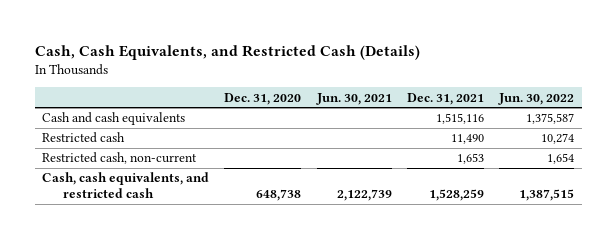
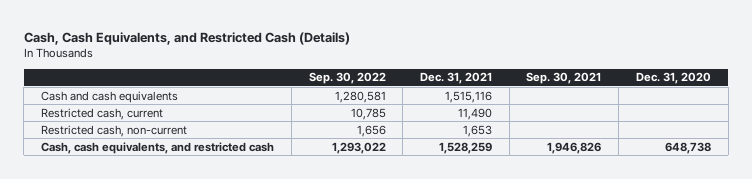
- | Dec. 31, 2020 | Jun. 30, 2021 | Dec. 31, 2021 | Jun. 30, 2022
+ | Sep. 30, 2022 | Dec. 31, 2021 | Sep. 30, 2021 | Dec. 31, 2020
- Restricted cash | | | 11,490 | 10,274
+ Restricted cash, current | 10,785 | 11,490 | |

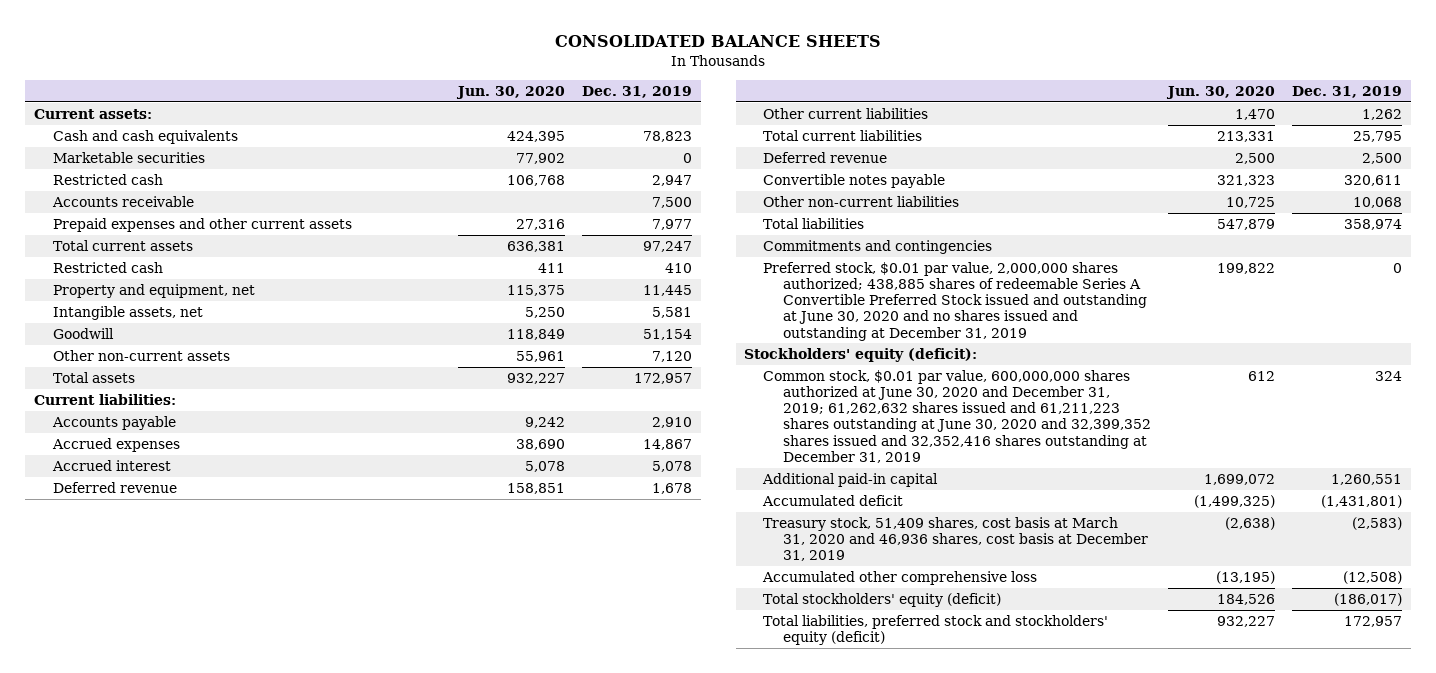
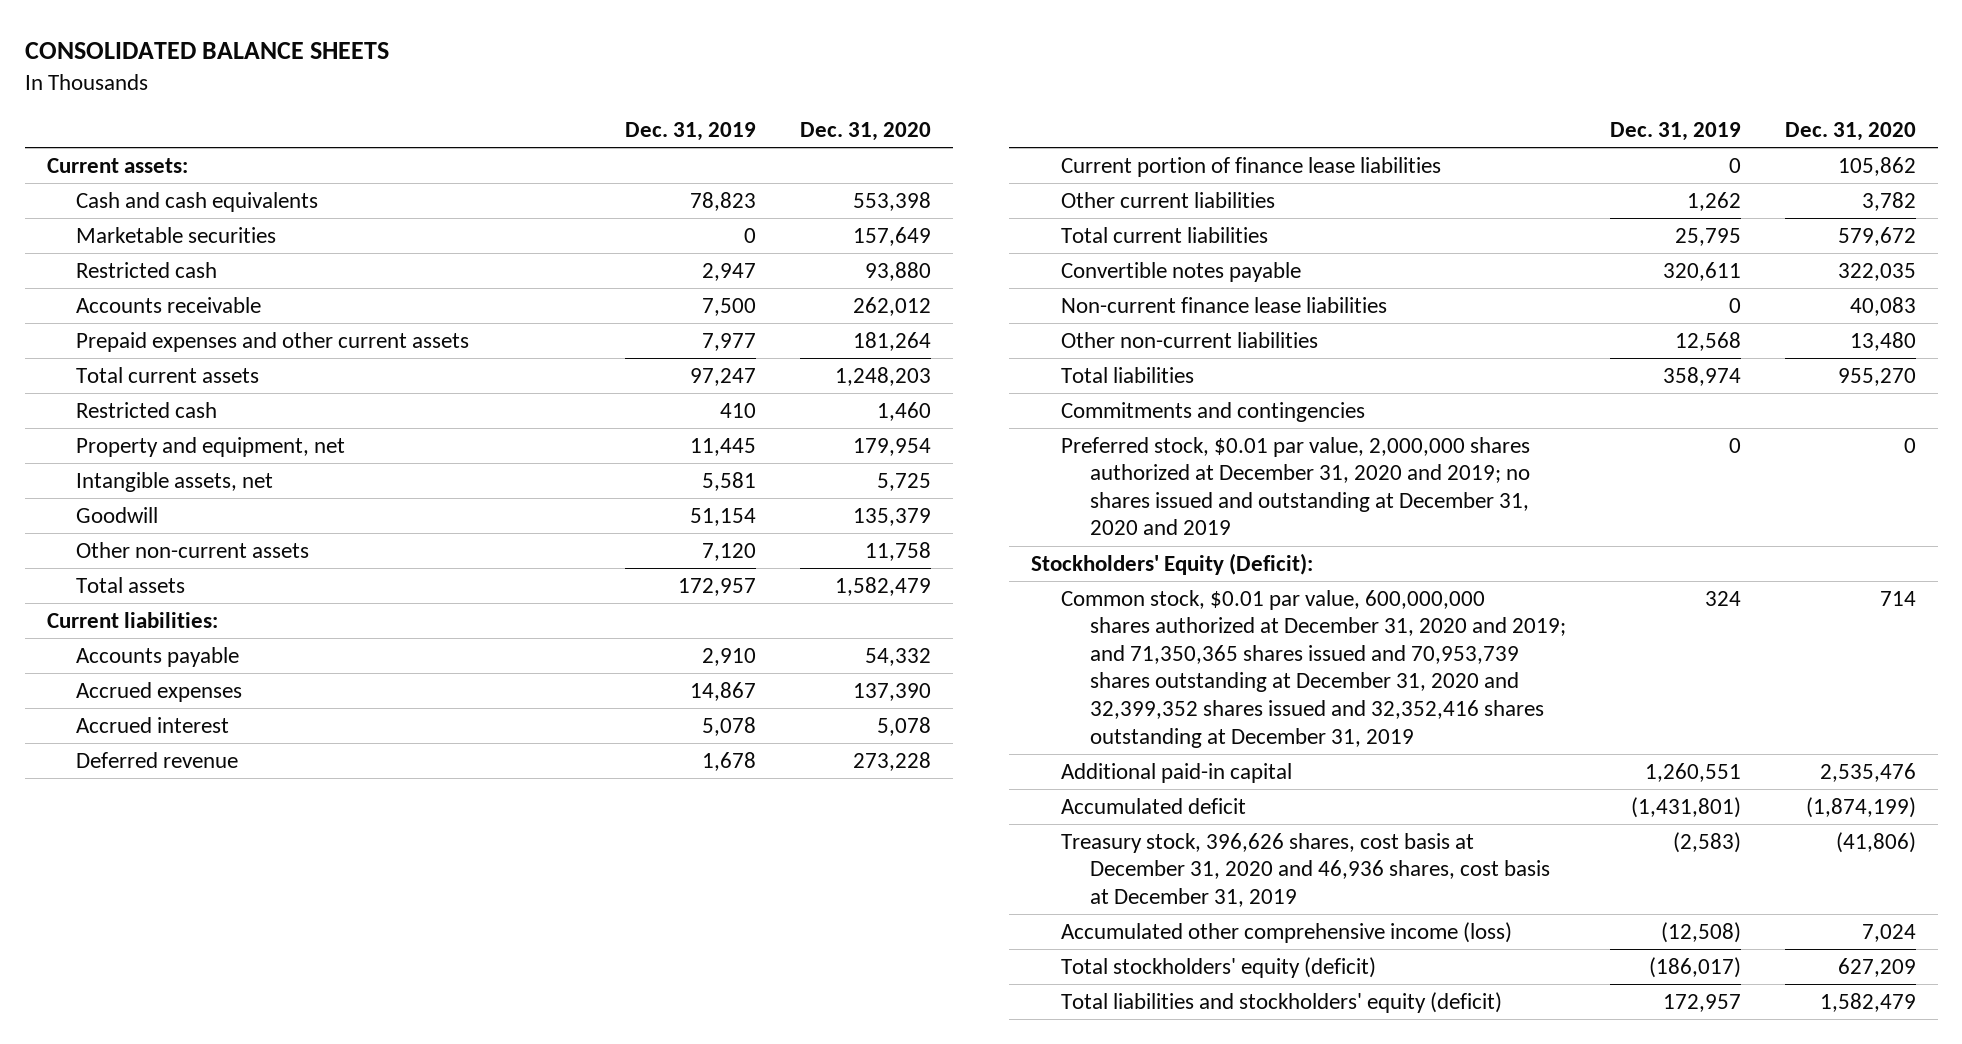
- | Jun. 30, 2020 | Dec. 31, 2019
+ | Dec. 31, 2019 | Dec. 31, 2020
+ Current portion of finance lease liabilities | 0 | 105,862
- Deferred revenue | 2,500 | 2,500
- Other non-current liabilities | 10,725 | 10,068
+ Non-current finance lease liabilities | 0 | 40,083
+ Other non-current liabilities | 12,568 | 13,480
- Preferred stock, $0.01 par value, 2,000,000 shares authorized; 438,885 shares of redeemable Series A Convertible Preferred Stock issued and outstanding at June 30, 2020 and no shares issued and outstanding at December 31, 2019 | 199,822 | 0
- Stockholders' equity (deficit):
- Common stock, $0.01 par value, 600,000,000 shares authorized at June 30, 2020 and December 31, 2019; 61,262,632 shares issued and 61,211,223 shares outstanding at June 30, 2020 and 32,399,352 shares issued and 32,352,416 shares outstanding at December 31, 2019 | 612 | 324
+ Preferred stock, $0.01 par value, 2,000,000 shares authorized at December 31, 2020 and 2019; no shares issued and outstanding at December 31, 2020 and 2019 | 0 | 0
+ Stockholders' Equity (Deficit):
+ Common stock, $0.01 par value, 600,000,000 shares authorized at December 31, 2020 and 2019; and 71,350,365 shares issued and 70,953,739 shares outstanding at December 31, 2020 and 32,399,352 shares issued and 32,352,416 shares outstanding at December 31, 2019 | 324 | 714
- Treasury stock, 51,409 shares, cost basis at March 31, 2020 and 46,936 shares, cost basis at December 31, 2019 | (2,638) | (2,583)
- Accumulated other comprehensive loss | (13,195) | (12,508)
+ Treasury stock, 396,626 shares, cost basis at December 31, 2020 and 46,936 shares, cost basis at December 31, 2019 | (2,583) | (41,806)
+ Accumulated other comprehensive income (loss) | (12,508) | 7,024
- Total liabilities, preferred stock and stockholders' equity (deficit) | 932,227 | 172,957
+ Total liabilities and stockholders' equity (deficit) | 172,957 | 1,582,479

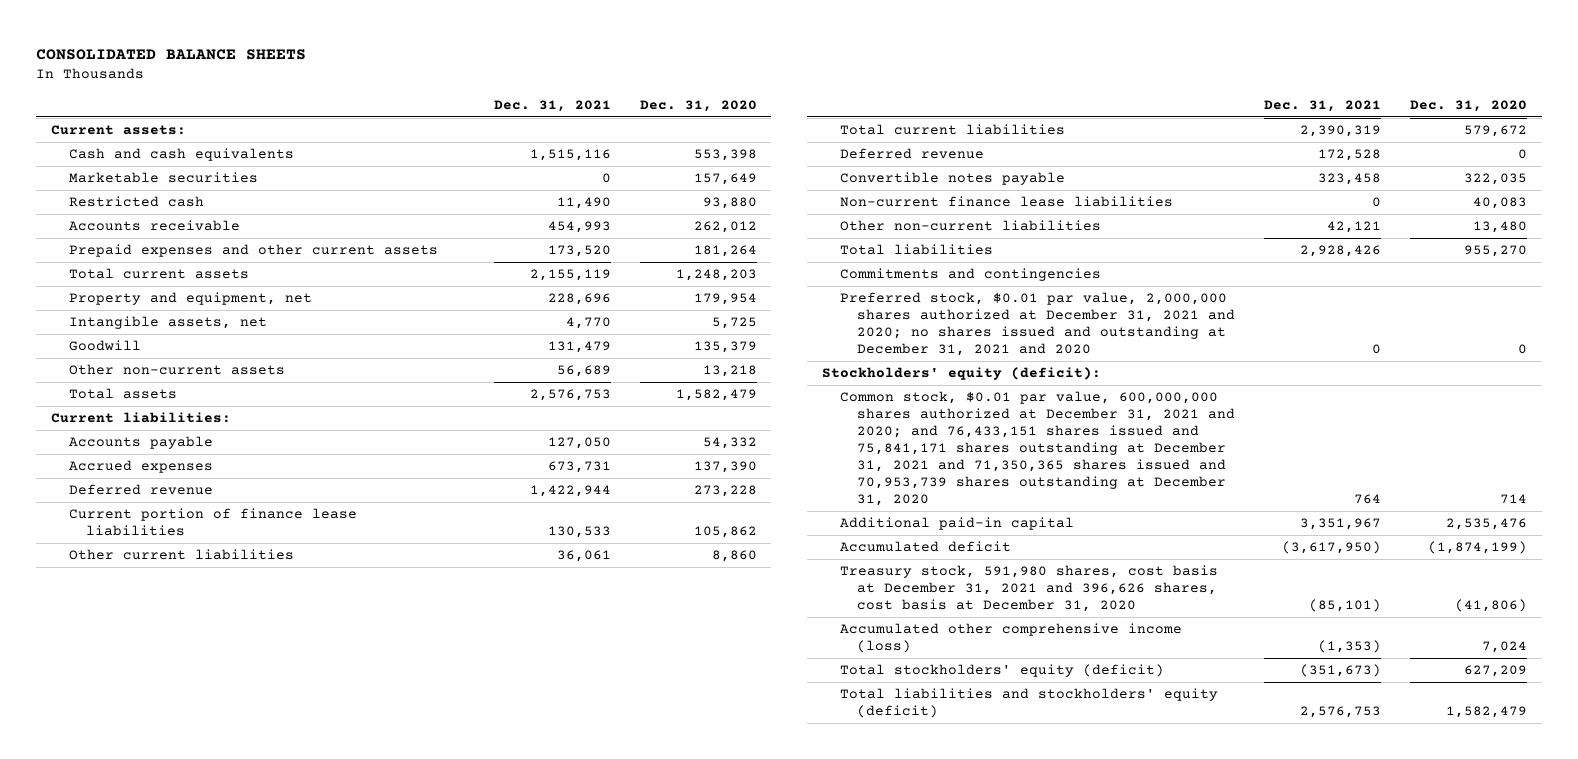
- | Dec. 31, 2019 | Dec. 31, 2020
+ | Dec. 31, 2021 | Dec. 31, 2020
- Restricted cash | 410 | 1,460
- Other non-current assets | 7,120 | 11,758
+ Other non-current assets | 56,689 | 13,218
- Accrued interest | 5,078 | 5,078
- Other current liabilities | 1,262 | 3,782
+ Other current liabilities | 36,061 | 8,860
+ Deferred revenue | 172,528 | 0
- Preferred stock, $0.01 par value, 2,000,000 shares authorized at December 31, 2020 and 2019; no shares issued and outstanding at December 31, 2020 and 2019 | 0 | 0
- Stockholders' Equity (Deficit):
- Common stock, $0.01 par value, 600,000,000 shares authorized at December 31, 2020 and 2019; and 71,350,365 shares issued and 70,953,739 shares outstanding at December 31, 2020 and 32,399,352 shares issued and 32,352,416 shares outstanding at December 31, 2019 | 324 | 714
+ Preferred stock, $0.01 par value, 2,000,000 shares authorized at December 31, 2021 and 2020; no shares issued and outstanding at December 31, 2021 and 2020 | 0 | 0
+ Stockholders' equity (deficit):
+ Common stock, $0.01 par value, 600,000,000 shares authorized at December 31, 2021 and 2020; and 76,433,151 shares issued and 75,841,171 shares outstanding at December 31, 2021 and 71,350,365 shares issued and 70,953,739 shares outstanding at December 31, 2020 | 764 | 714
- Treasury stock, 396,626 shares, cost basis at December 31, 2020 and 46,936 shares, cost basis at December 31, 2019 | (2,583) | (41,806)
+ Treasury stock, 591,980 shares, cost basis at December 31, 2021 and 396,626 shares, cost basis at December 31, 2020 | (85,101) | (41,806)

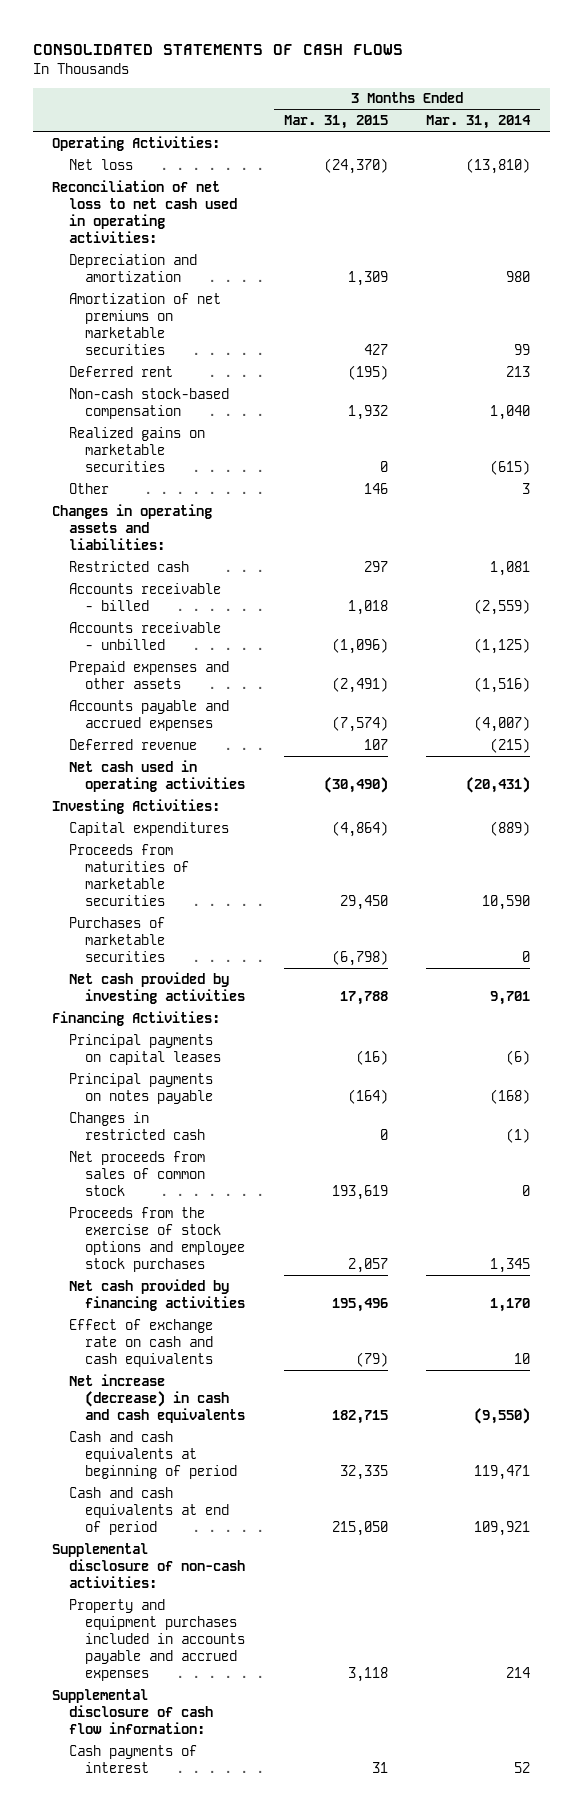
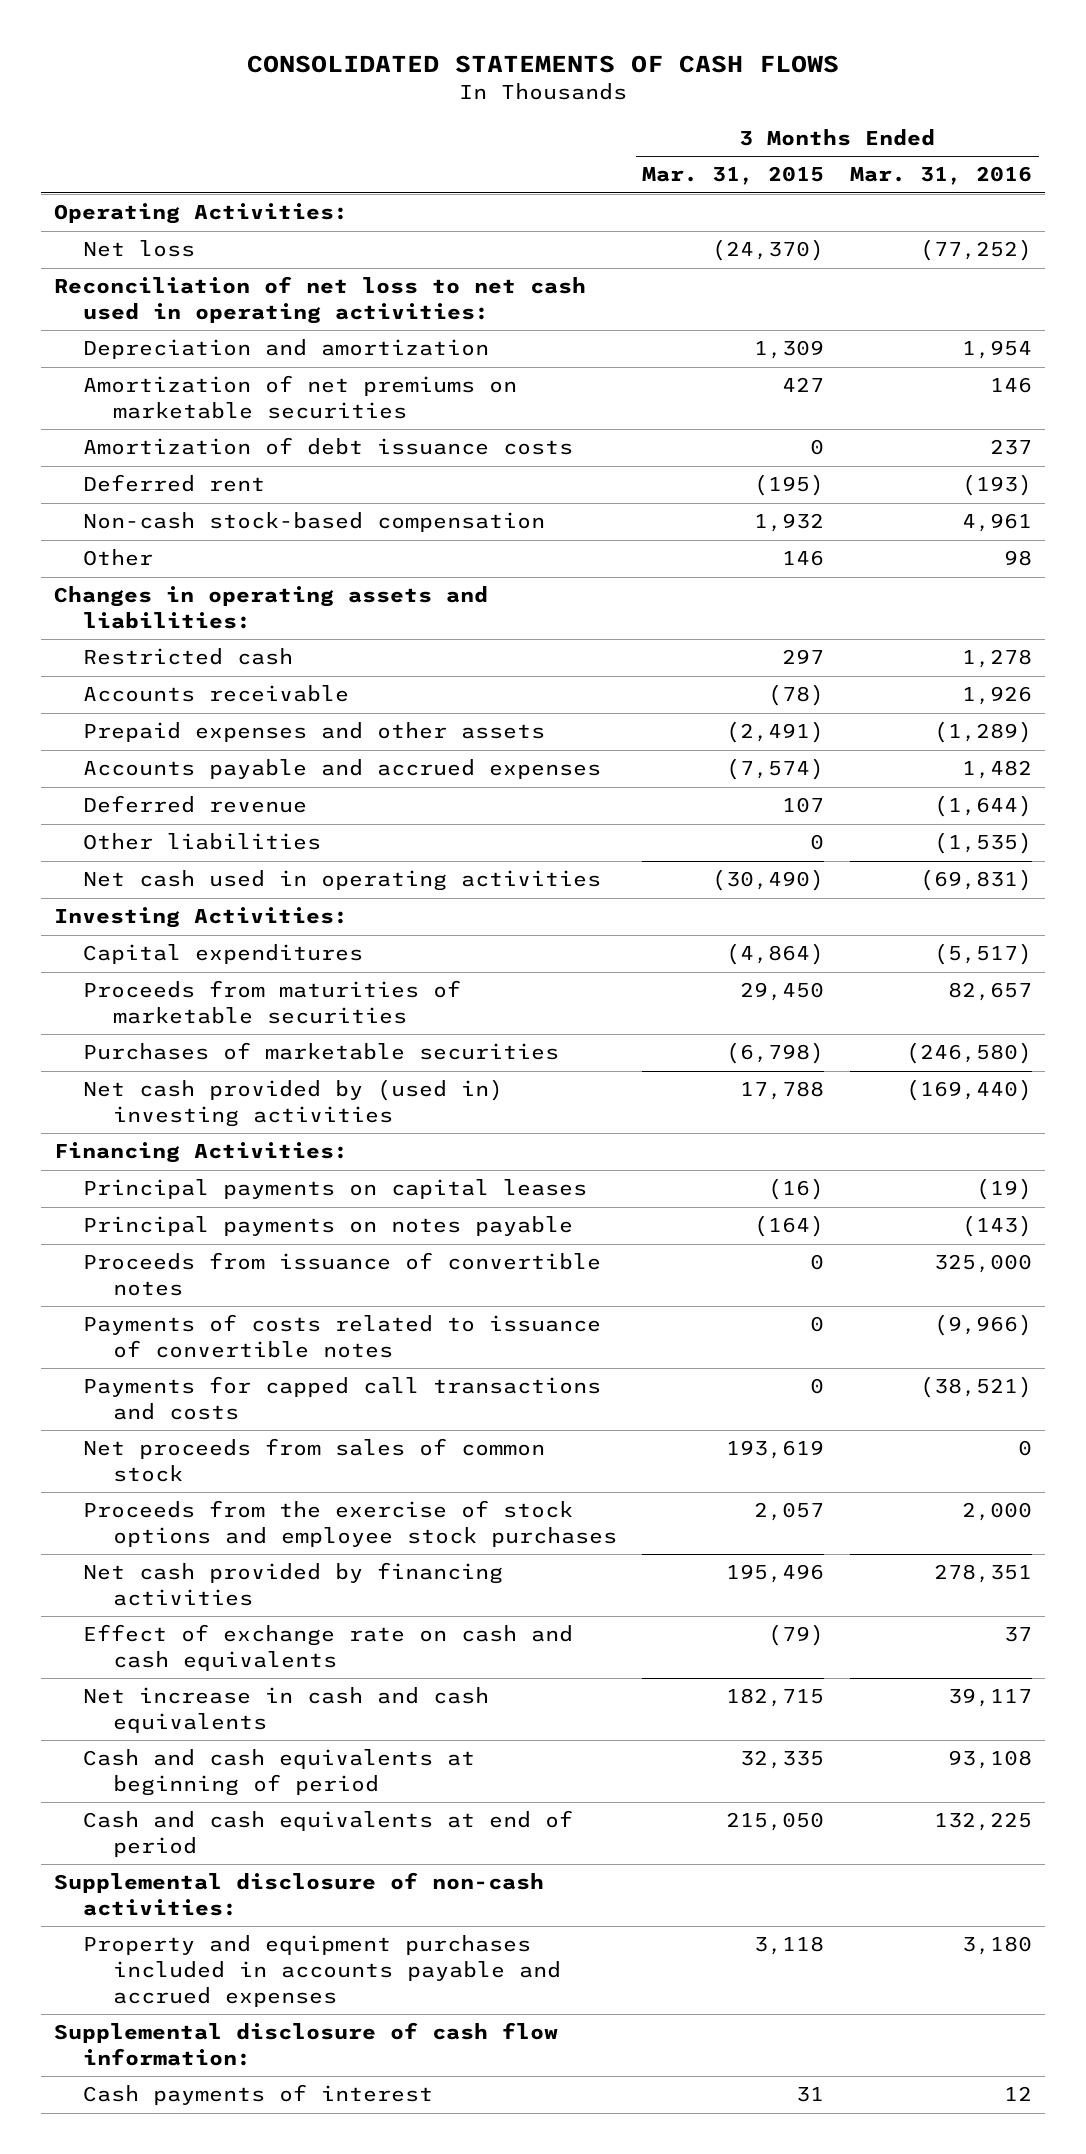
- | 3 Months Ended Mar. 31, 2015 | 3 Months Ended Mar. 31, 2014
+ | 3 Months Ended Mar. 31, 2015 | 3 Months Ended Mar. 31, 2016
+ Amortization of debt issuance costs | 0 | 237
- Realized gains on marketable securities | 0 | (615)
- Accounts receivable - billed | 1,018 | (2,559)
- Accounts receivable - unbilled | (1,096) | (1,125)
+ Accounts receivable | (78) | 1,926
+ Other liabilities | 0 | (1,535)
- Net cash provided by investing activities | 17,788 | 9,701
+ Net cash provided by (used in) investing activities | 17,788 | (169,440)
- Changes in restricted cash | 0 | (1)
+ Proceeds from issuance of convertible notes | 0 | 325,000
+ Payments of costs related to issuance of convertible notes | 0 | (9,966)
+ Payments for capped call transactions and costs | 0 | (38,521)
- Net increase (decrease) in cash and cash equivalents | 182,715 | (9,550)
+ Net increase in cash and cash equivalents | 182,715 | 39,117

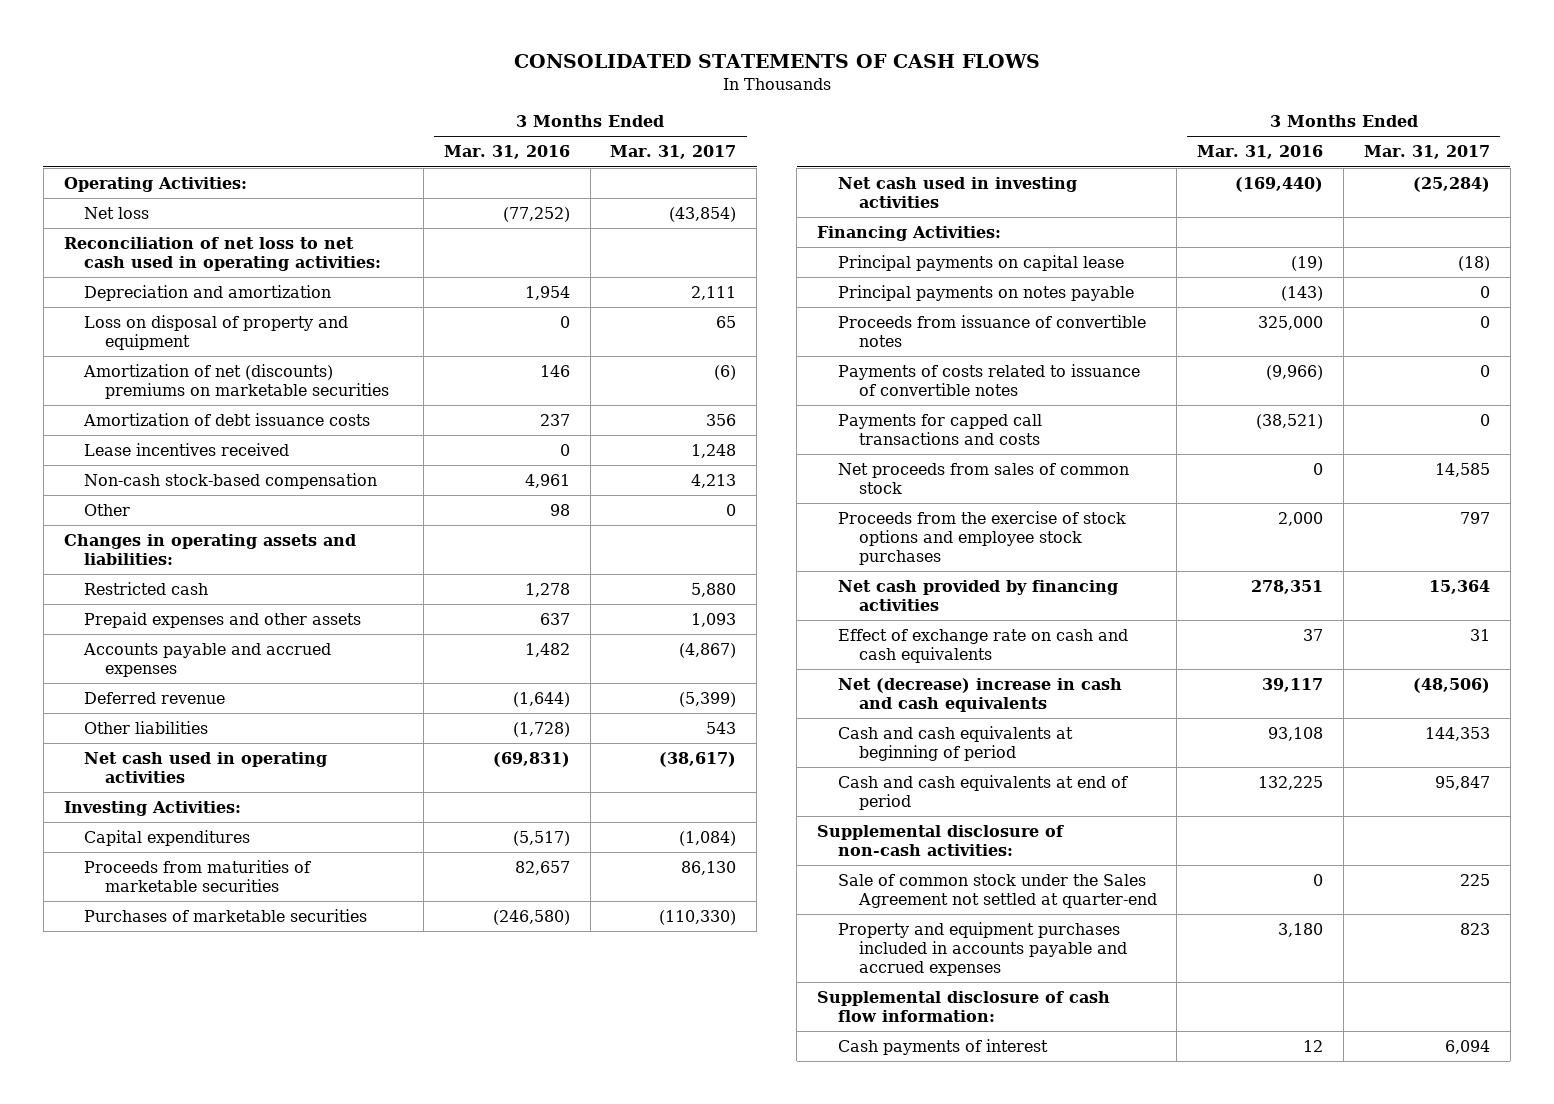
- | 3 Months Ended Mar. 31, 2015 | 3 Months Ended Mar. 31, 2016
+ | 3 Months Ended Mar. 31, 2016 | 3 Months Ended Mar. 31, 2017
- Amortization of net premiums on marketable securities | 427 | 146
+ Loss on disposal of property and equipment | 0 | 65
+ Amortization of net (discounts) premiums on marketable securities | 146 | (6)
- Deferred rent | (195) | (193)
+ Lease incentives received | 0 | 1,248
- Accounts receivable | (78) | 1,926
- Prepaid expenses and other assets | (2,491) | (1,289)
+ Prepaid expenses and other assets | 637 | 1,093
- Other liabilities | 0 | (1,535)
+ Other liabilities | (1,728) | 543
- Net cash provided by (used in) investing activities | 17,788 | (169,440)
+ Net cash used in investing activities | (169,440) | (25,284)
- Principal payments on capital leases | (16) | (19)
+ Principal payments on capital lease | (19) | (18)
- Net increase in cash and cash equivalents | 182,715 | 39,117
+ Net (decrease) increase in cash and cash equivalents | 39,117 | (48,506)
+ Sale of common stock under the Sales Agreement not settled at quarter-end | 0 | 225

